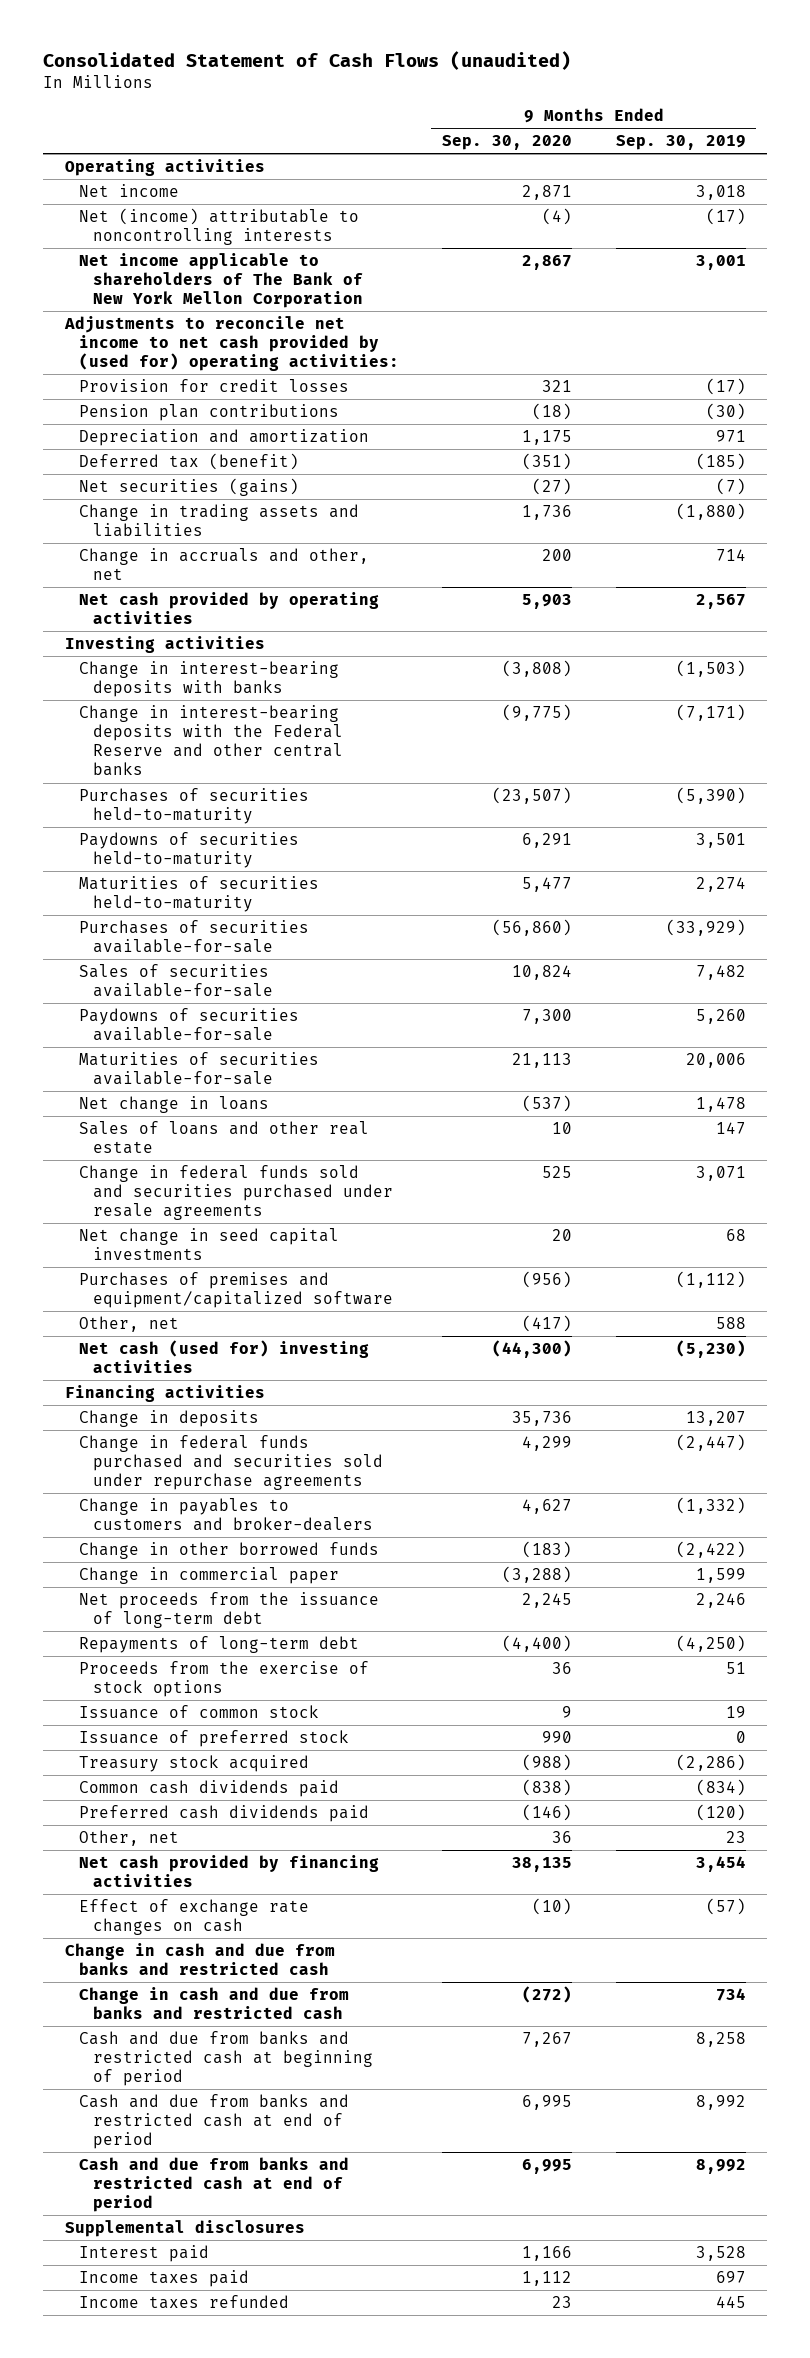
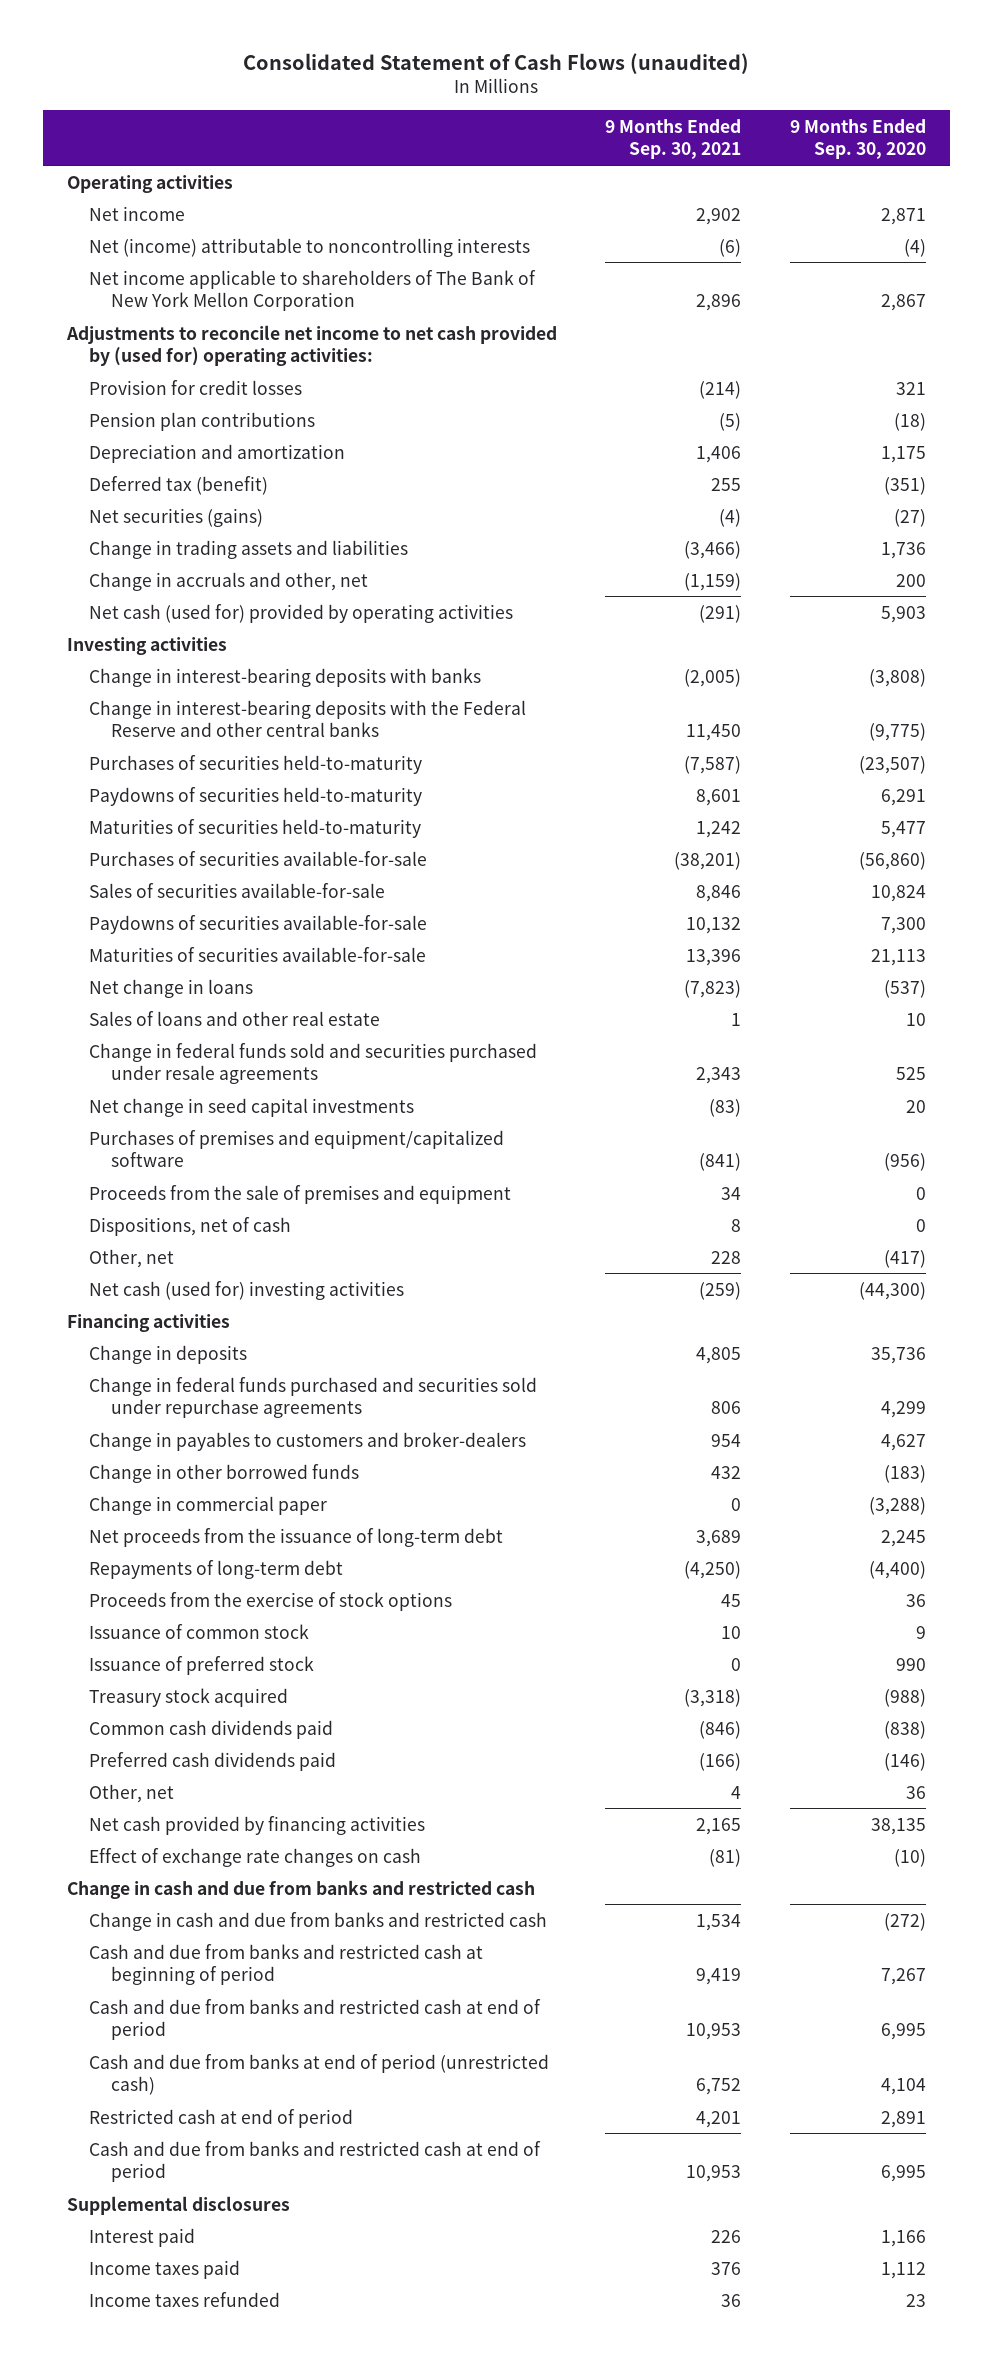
- | 9 Months Ended Sep. 30, 2020 | 9 Months Ended Sep. 30, 2019
+ | 9 Months Ended Sep. 30, 2021 | 9 Months Ended Sep. 30, 2020
- Net cash provided by operating activities | 5,903 | 2,567
+ Net cash (used for) provided by operating activities | (291) | 5,903
+ Proceeds from the sale of premises and equipment | 34 | 0
+ Dispositions, net of cash | 8 | 0
+ Cash and due from banks at end of period (unrestricted cash) | 6,752 | 4,104
+ Restricted cash at end of period | 4,201 | 2,891

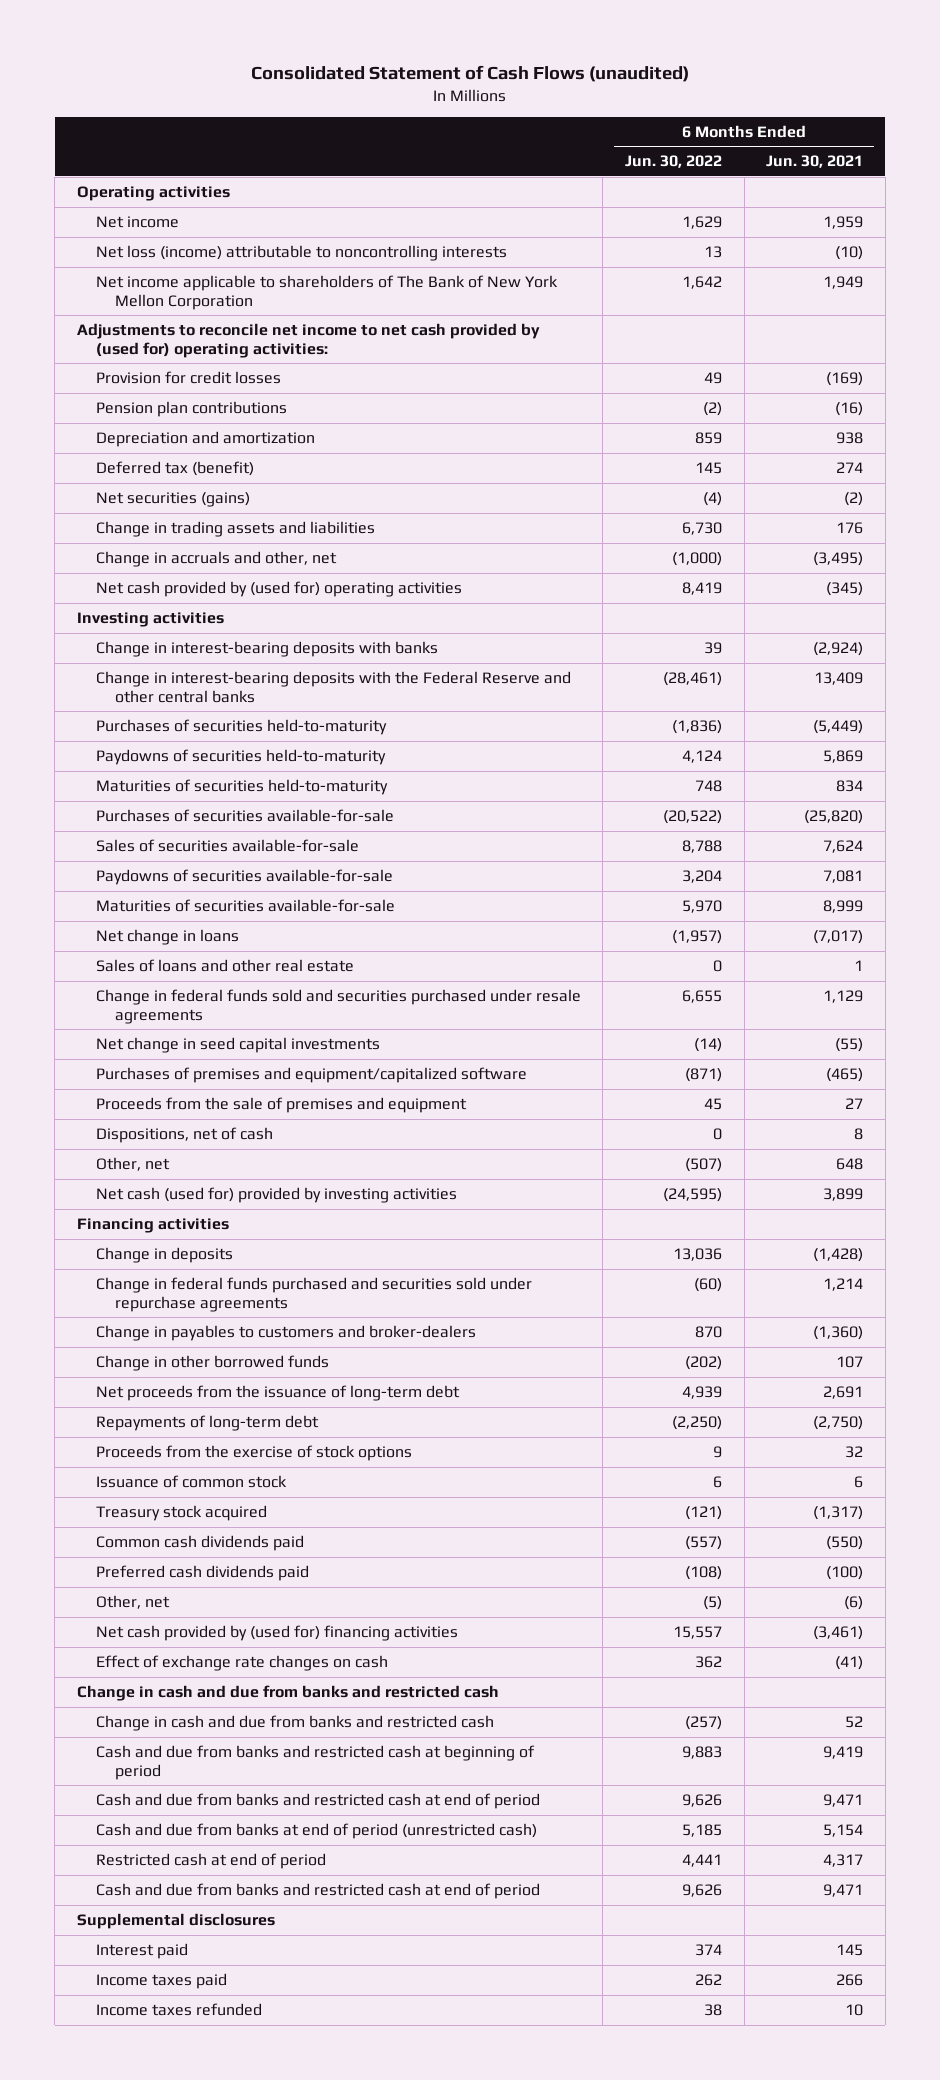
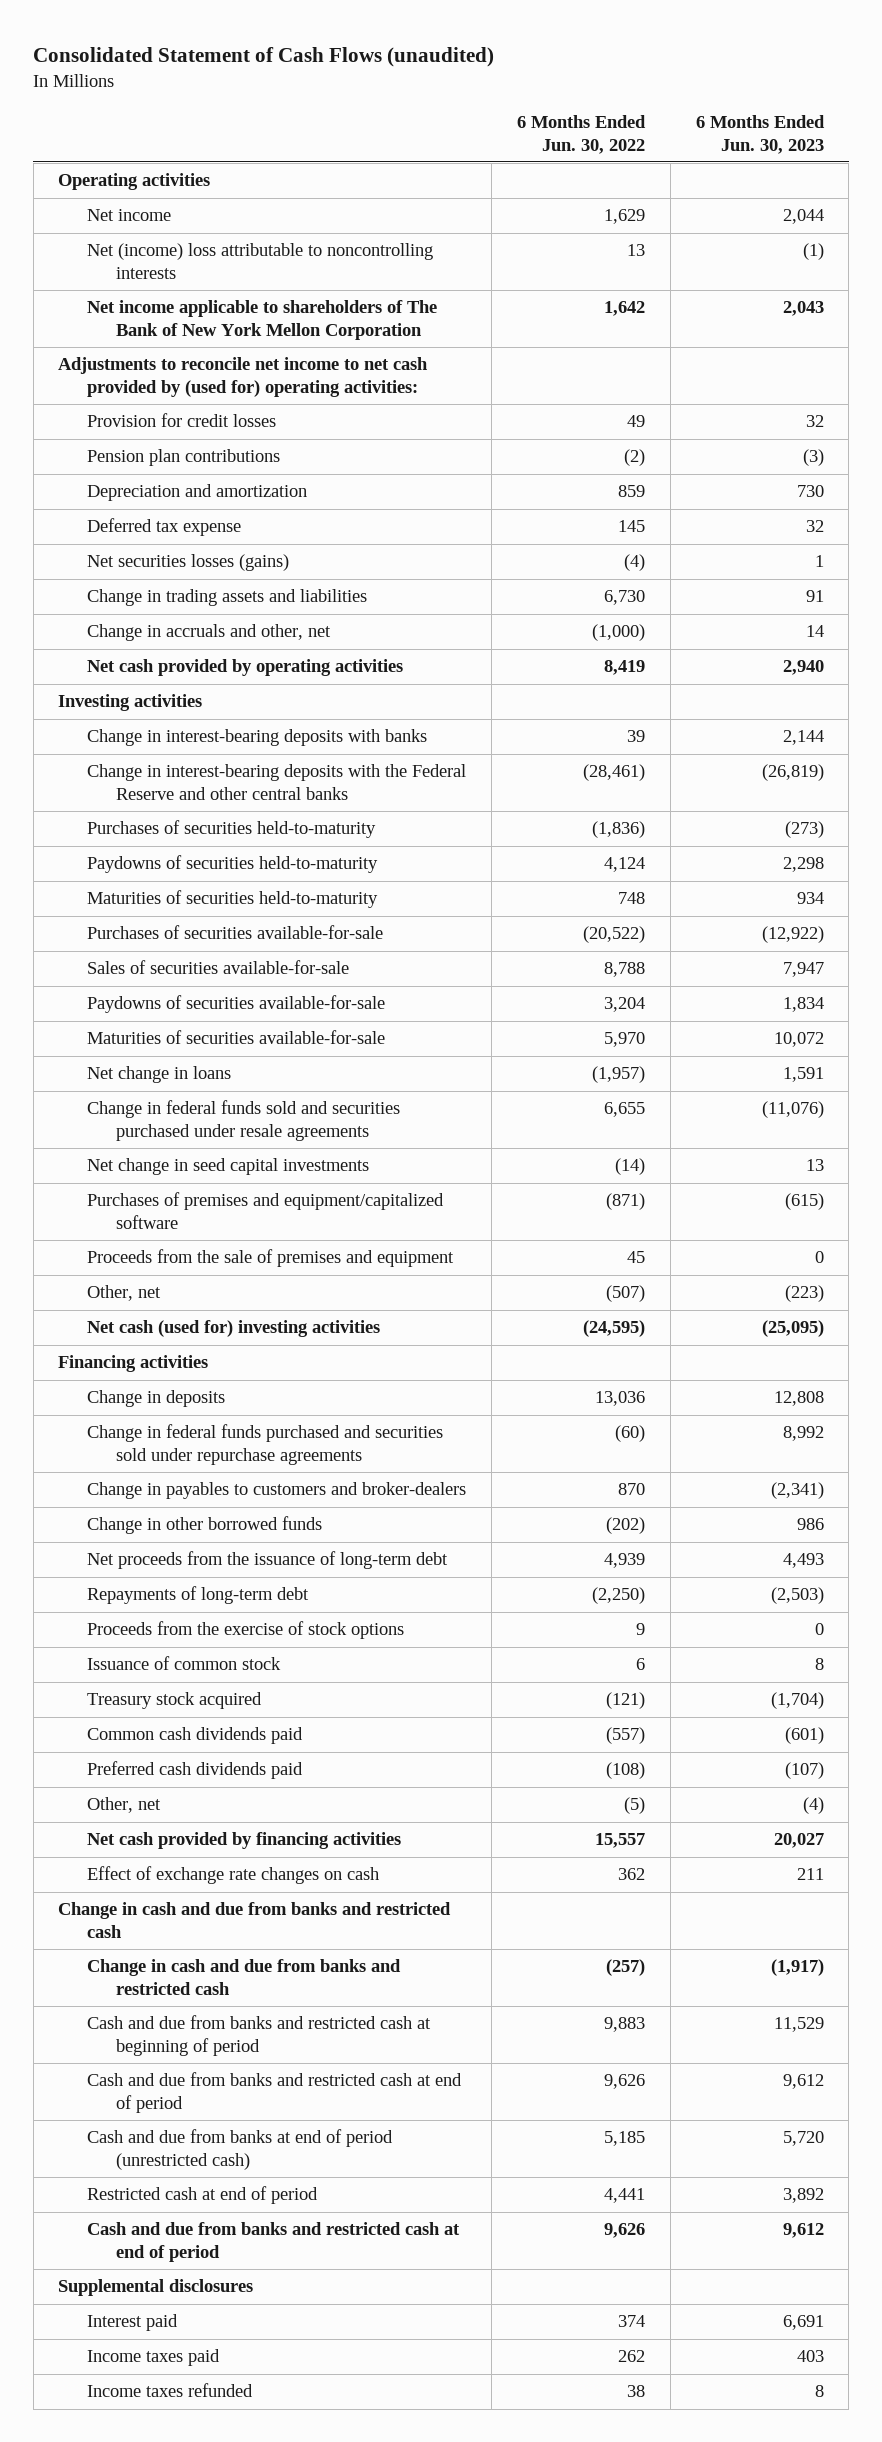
- | 6 Months Ended Jun. 30, 2022 | 6 Months Ended Jun. 30, 2021
+ | 6 Months Ended Jun. 30, 2022 | 6 Months Ended Jun. 30, 2023
- Net loss (income) attributable to noncontrolling interests | 13 | (10)
+ Net (income) loss attributable to noncontrolling interests | 13 | (1)
- Deferred tax (benefit) | 145 | 274
- Net securities (gains) | (4) | (2)
+ Deferred tax expense | 145 | 32
+ Net securities losses (gains) | (4) | 1
- Net cash provided by (used for) operating activities | 8,419 | (345)
+ Net cash provided by operating activities | 8,419 | 2,940
- Sales of loans and other real estate | 0 | 1
- Dispositions, net of cash | 0 | 8
- Net cash (used for) provided by investing activities | (24,595) | 3,899
+ Net cash (used for) investing activities | (24,595) | (25,095)
- Net cash provided by (used for) financing activities | 15,557 | (3,461)
+ Net cash provided by financing activities | 15,557 | 20,027

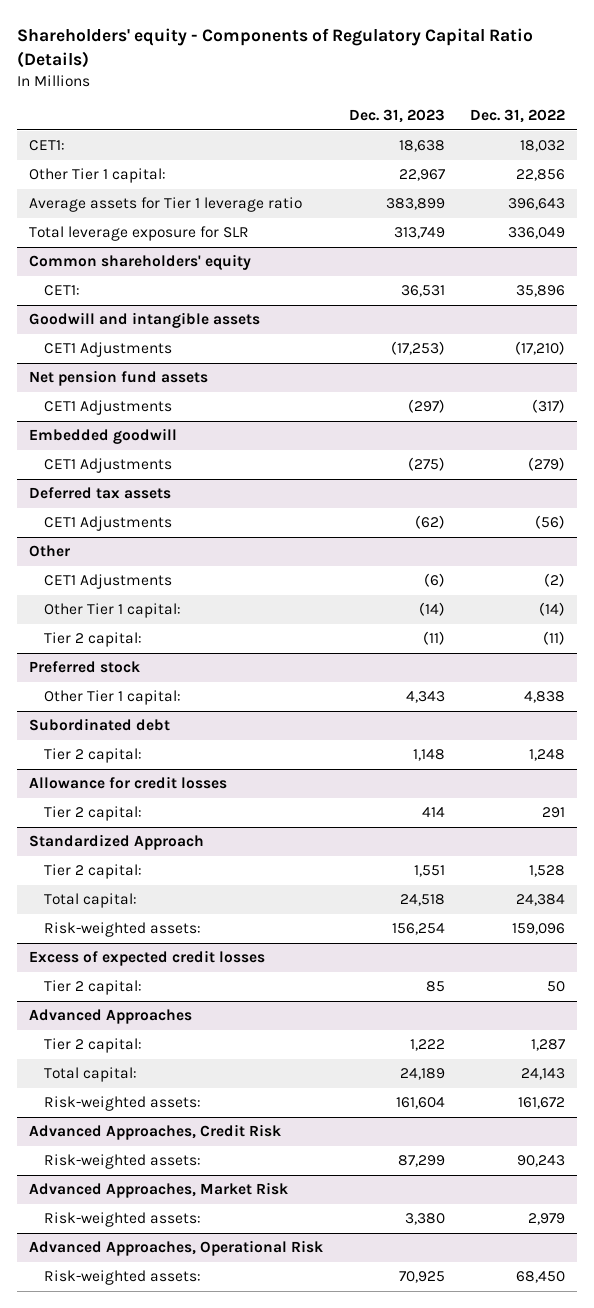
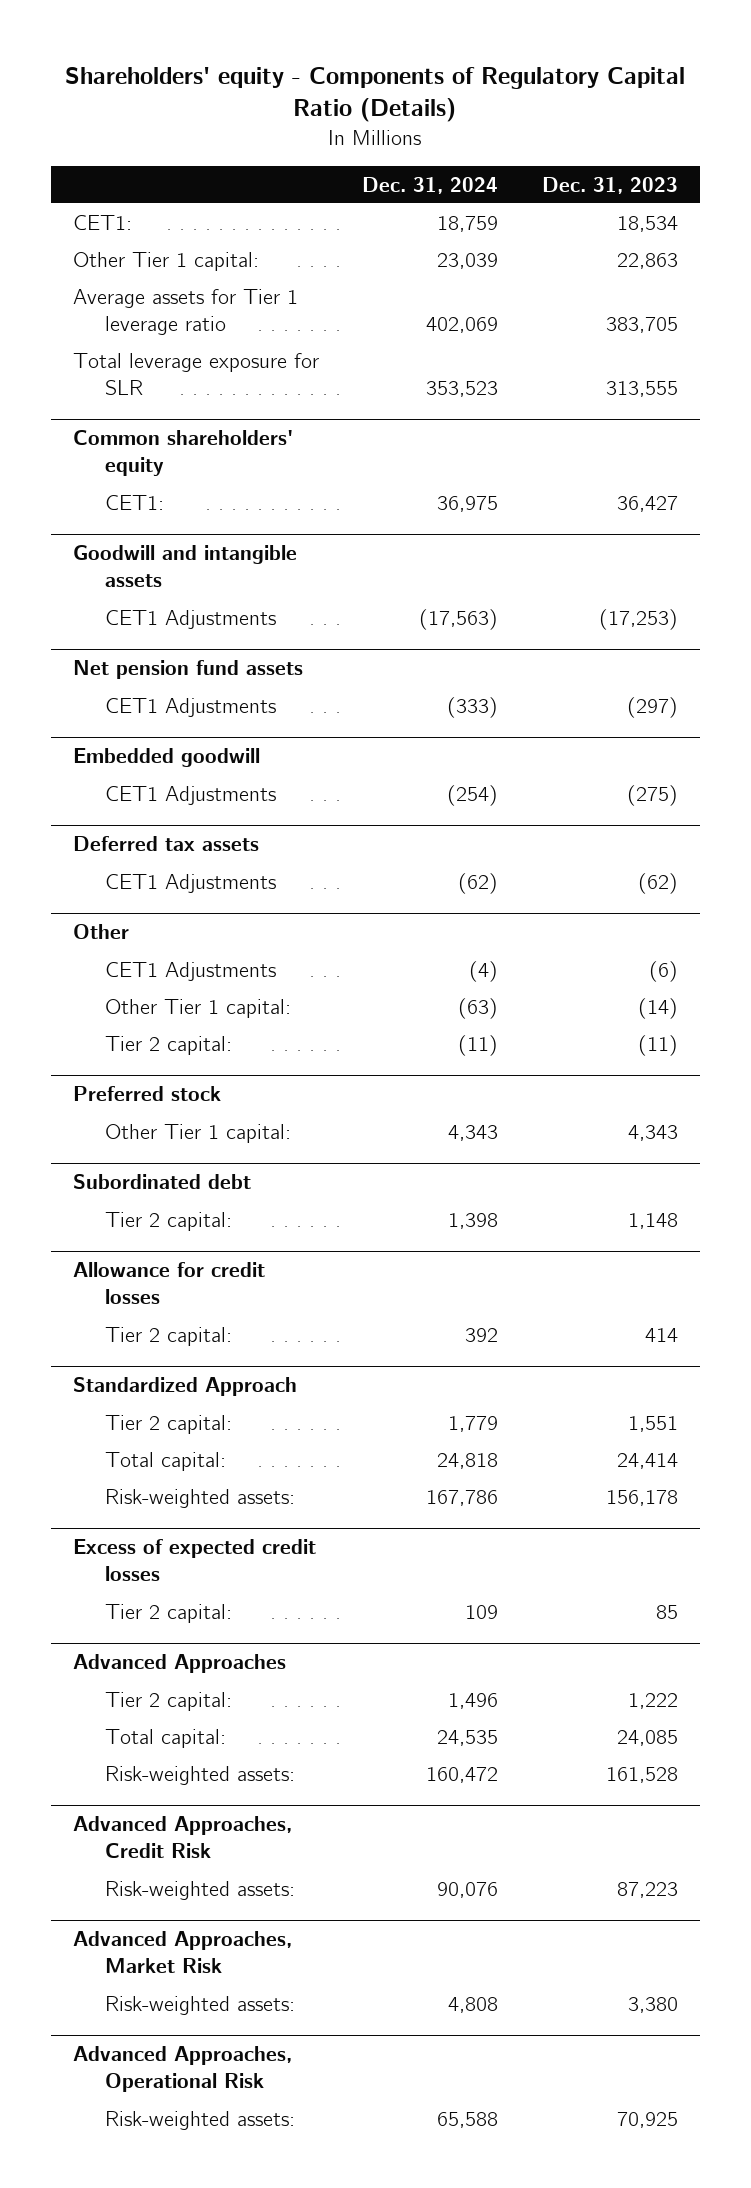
- | Dec. 31, 2023 | Dec. 31, 2022
+ | Dec. 31, 2024 | Dec. 31, 2023
- CET1: | 18,638 | 18,032
- Other Tier 1 capital: | 22,967 | 22,856
- Average assets for Tier 1 leverage ratio | 383,899 | 396,643
- Total leverage exposure for SLR | 313,749 | 336,049
+ CET1: | 18,759 | 18,534
+ Other Tier 1 capital: | 23,039 | 22,863
+ Average assets for Tier 1 leverage ratio | 402,069 | 383,705
+ Total leverage exposure for SLR | 353,523 | 313,555
@ Common shareholders' equity
- CET1: | 36,531 | 35,896
+ CET1: | 36,975 | 36,427
@ Standardized Approach
- Total capital: | 24,518 | 24,384
- Risk-weighted assets: | 156,254 | 159,096
+ Total capital: | 24,818 | 24,414
+ Risk-weighted assets: | 167,786 | 156,178
@ Advanced Approaches
- Total capital: | 24,189 | 24,143
- Risk-weighted assets: | 161,604 | 161,672
+ Total capital: | 24,535 | 24,085
+ Risk-weighted assets: | 160,472 | 161,528
@ Advanced Approaches, Credit Risk
- Risk-weighted assets: | 87,299 | 90,243
+ Risk-weighted assets: | 90,076 | 87,223

